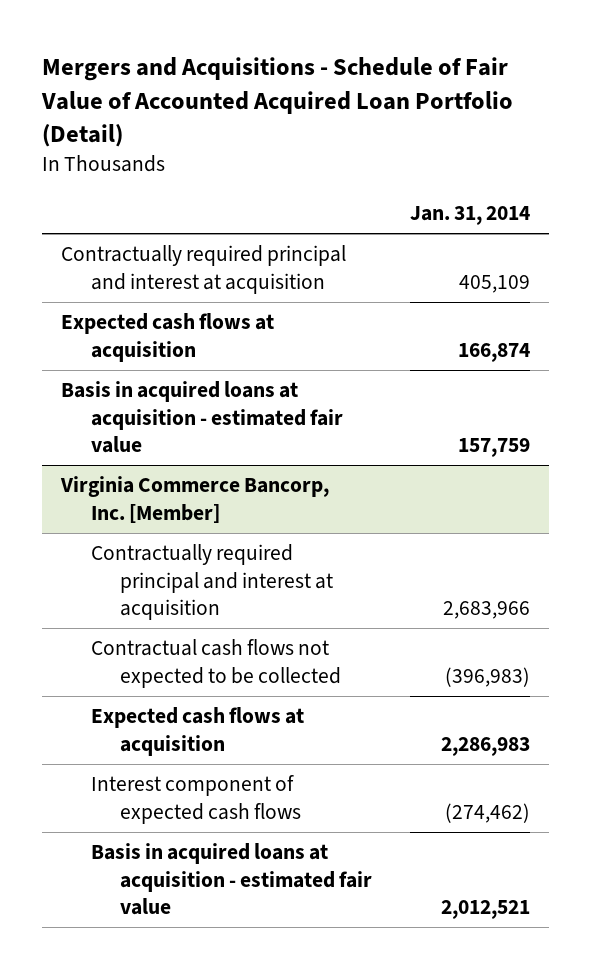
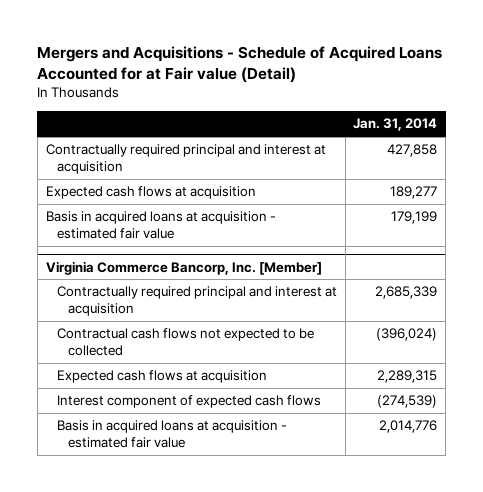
- Mergers and Acquisitions - Schedule of Fair Value of Accounted Acquired Loan Portfolio (Detail)
+ Mergers and Acquisitions - Schedule of Acquired Loans Accounted for at Fair value (Detail)
- Contractually required principal and interest at acquisition | 405,109
- Expected cash flows at acquisition | 166,874
- Basis in acquired loans at acquisition - estimated fair value | 157,759
+ Contractually required principal and interest at acquisition | 427,858
+ Expected cash flows at acquisition | 189,277
+ Basis in acquired loans at acquisition - estimated fair value | 179,199
@ Virginia Commerce Bancorp, Inc. [Member]
- Contractually required principal and interest at acquisition | 2,683,966
- Contractual cash flows not expected to be collected | (396,983)
- Expected cash flows at acquisition | 2,286,983
- Interest component of expected cash flows | (274,462)
- Basis in acquired loans at acquisition - estimated fair value | 2,012,521
+ Contractually required principal and interest at acquisition | 2,685,339
+ Contractual cash flows not expected to be collected | (396,024)
+ Expected cash flows at acquisition | 2,289,315
+ Interest component of expected cash flows | (274,539)
+ Basis in acquired loans at acquisition - estimated fair value | 2,014,776

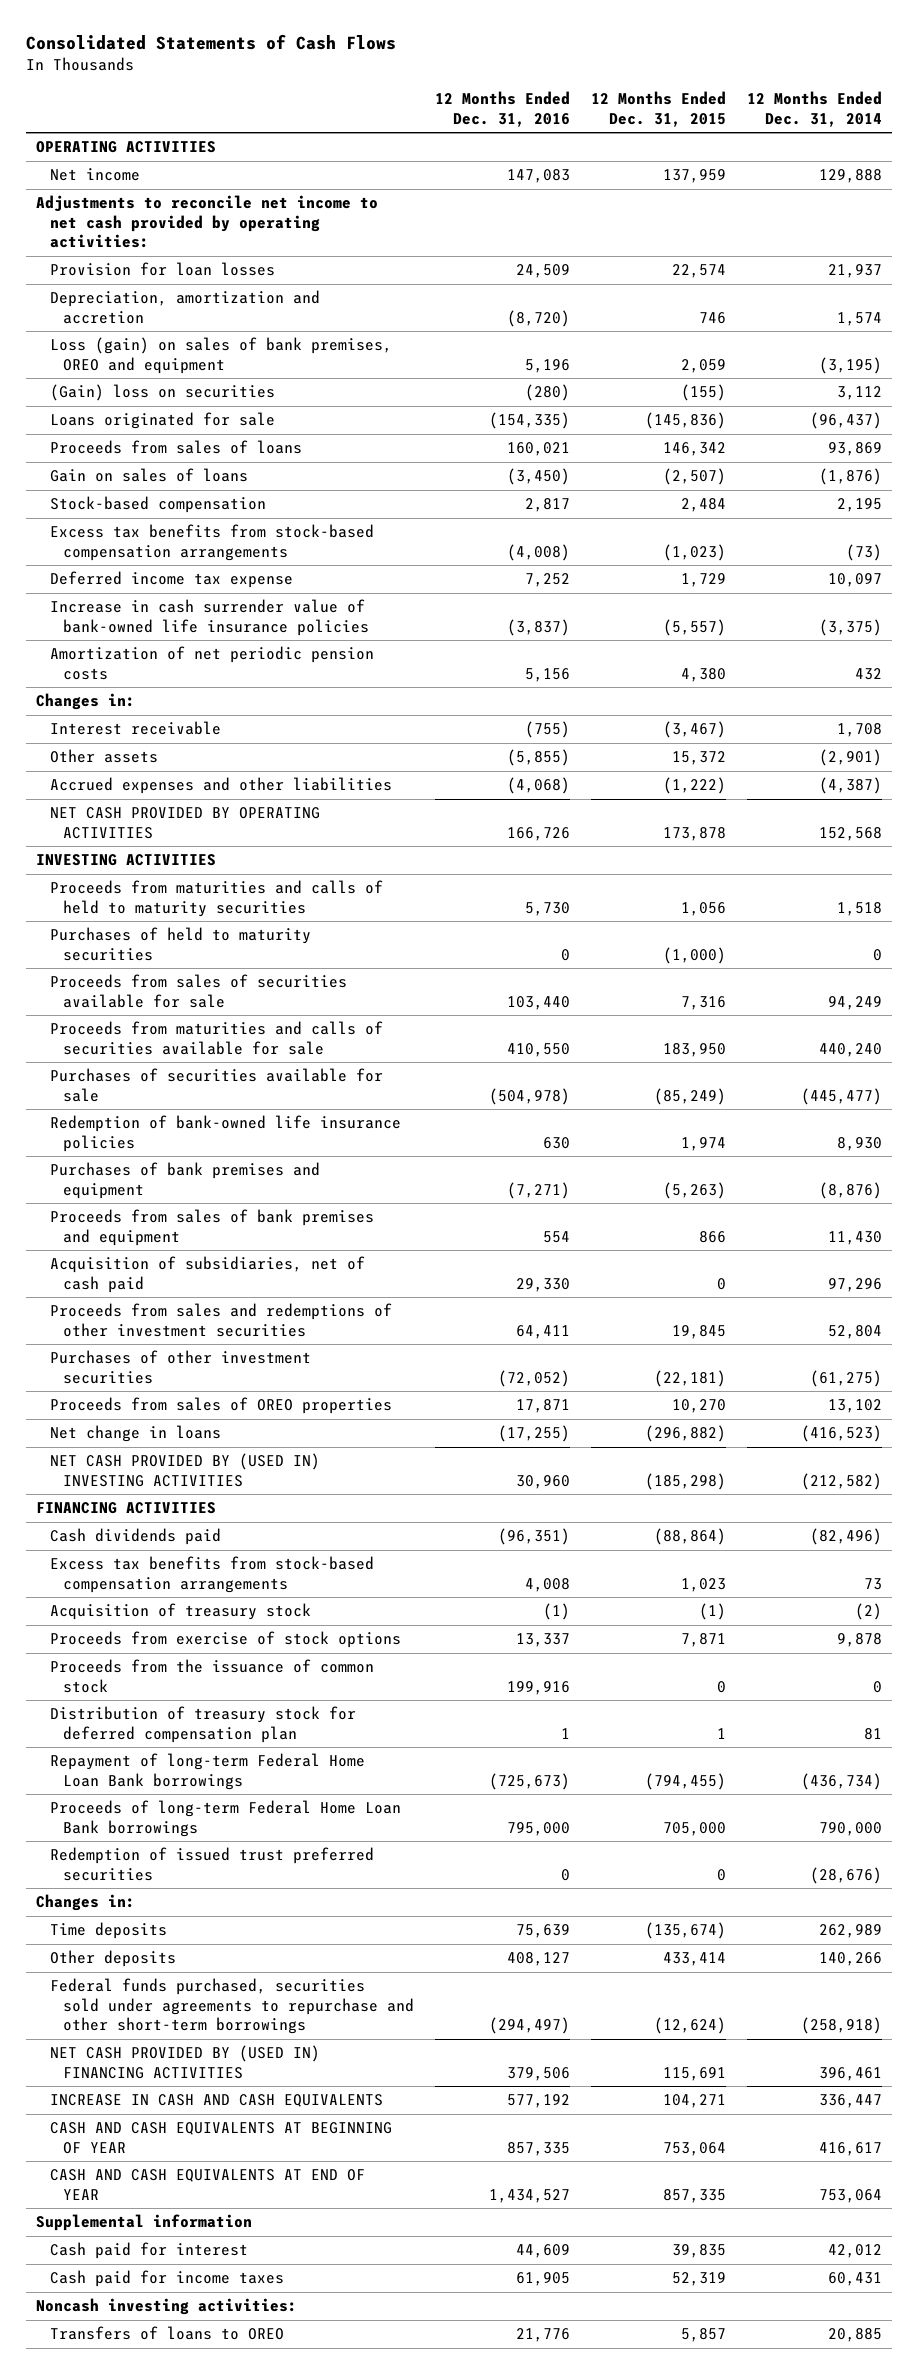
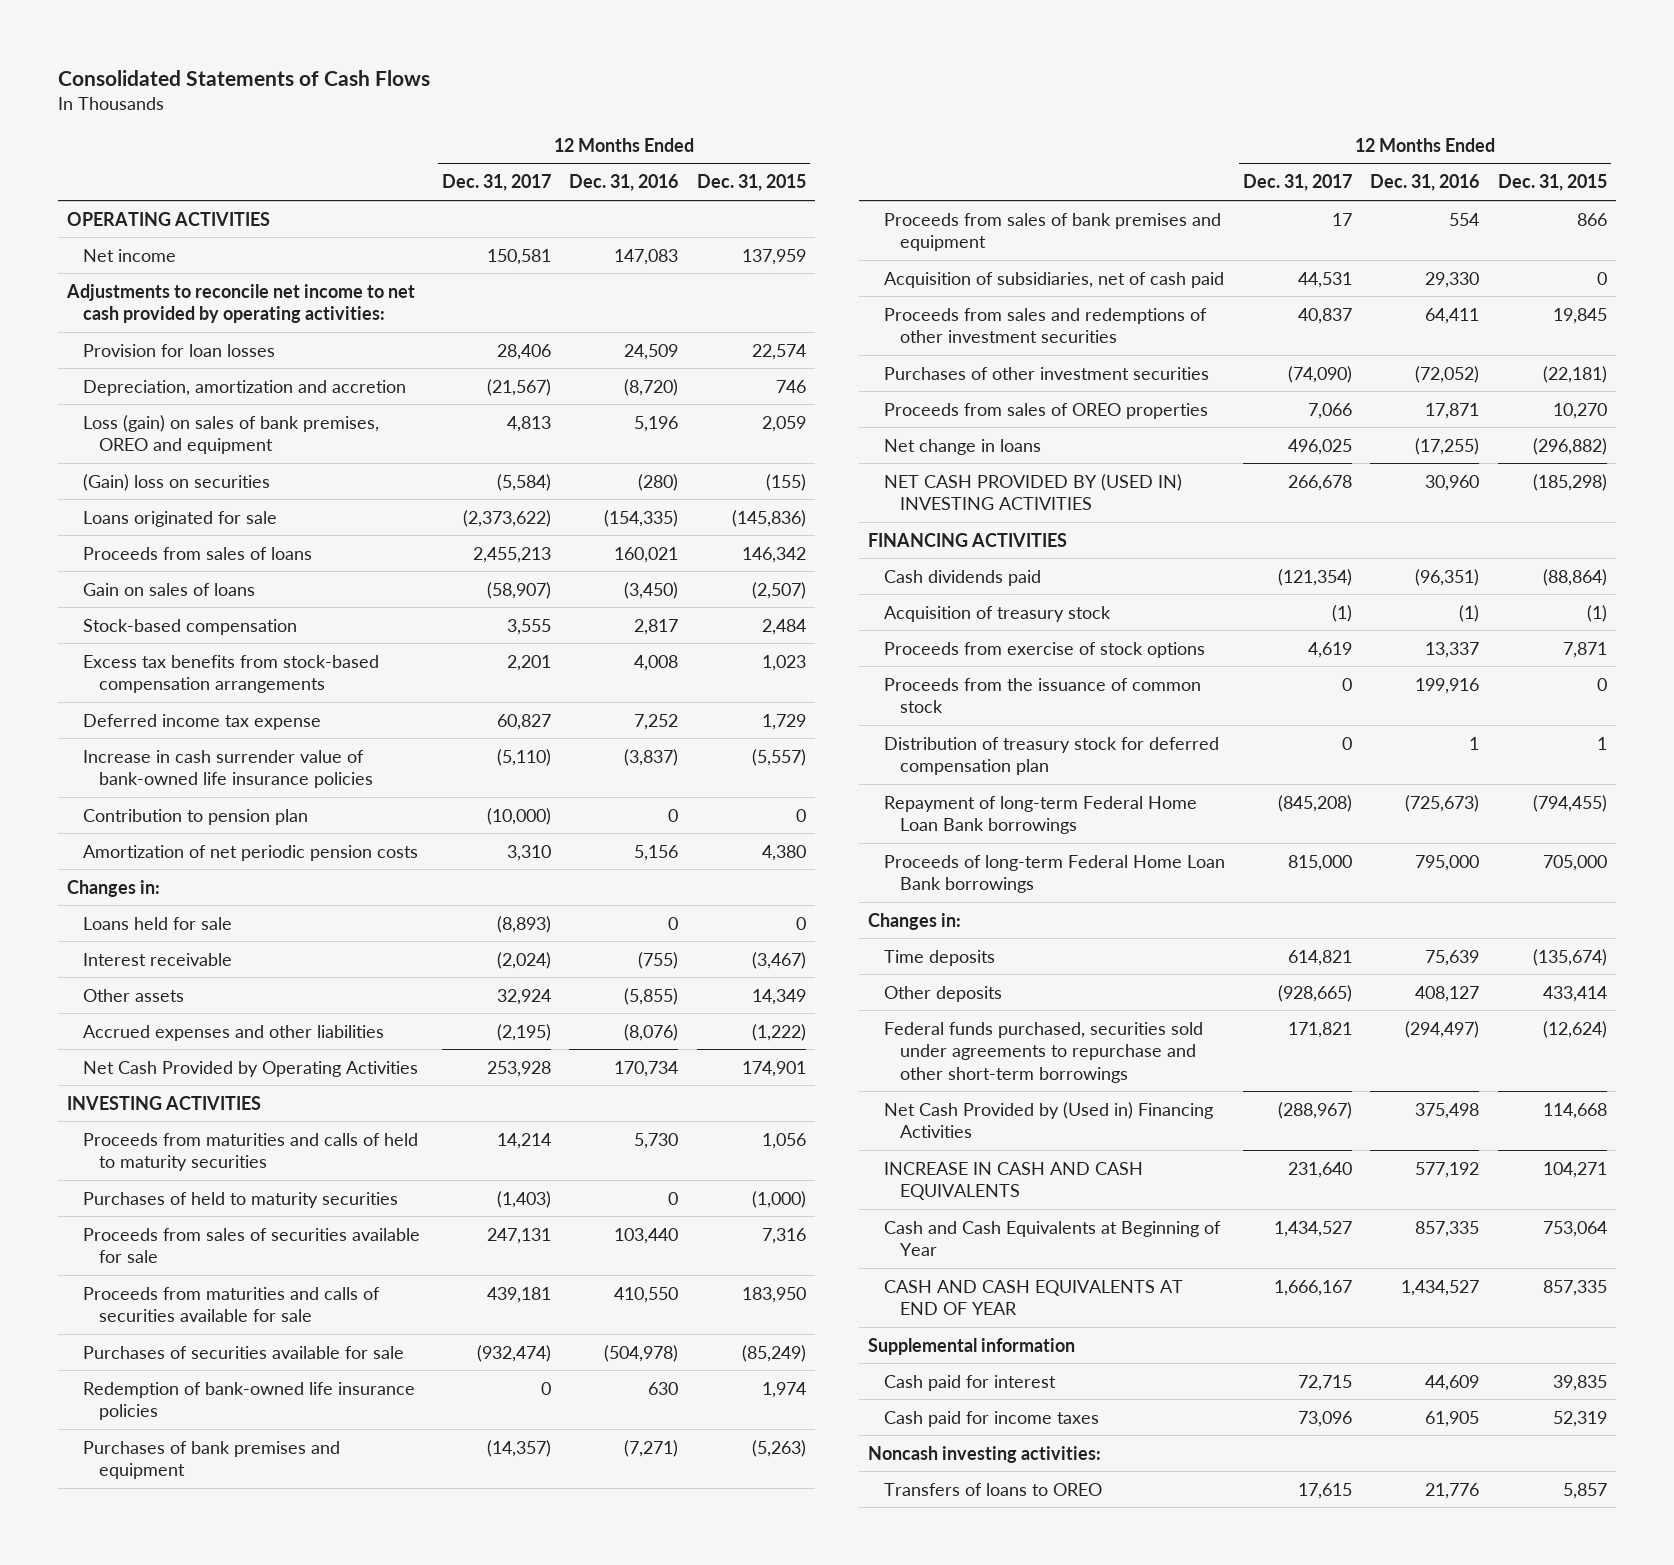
- | 12 Months Ended Dec. 31, 2016 | 12 Months Ended Dec. 31, 2015 | 12 Months Ended Dec. 31, 2014
+ | 12 Months Ended Dec. 31, 2017 | 12 Months Ended Dec. 31, 2016 | 12 Months Ended Dec. 31, 2015
- Excess tax benefits from stock-based compensation arrangements | (4,008) | (1,023) | (73)
moved up: Excess tax benefits from stock-based compensation arrangements | 2,201 | 4,008 | 1,023
+ Contribution to pension plan | (10,000) | 0 | 0
+ Loans held for sale | (8,893) | 0 | 0
- Other assets | (5,855) | 15,372 | (2,901)
- Accrued expenses and other liabilities | (4,068) | (1,222) | (4,387)
- NET CASH PROVIDED BY OPERATING ACTIVITIES | 166,726 | 173,878 | 152,568
+ Other assets | 32,924 | (5,855) | 14,349
+ Accrued expenses and other liabilities | (2,195) | (8,076) | (1,222)
+ Net Cash Provided by Operating Activities | 253,928 | 170,734 | 174,901
- Redemption of issued trust preferred securities | 0 | 0 | (28,676)
- NET CASH PROVIDED BY (USED IN) FINANCING ACTIVITIES | 379,506 | 115,691 | 396,461
+ Net Cash Provided by (Used in) Financing Activities | (288,967) | 375,498 | 114,668
- CASH AND CASH EQUIVALENTS AT BEGINNING OF YEAR | 857,335 | 753,064 | 416,617
+ Cash and Cash Equivalents at Beginning of Year | 1,434,527 | 857,335 | 753,064

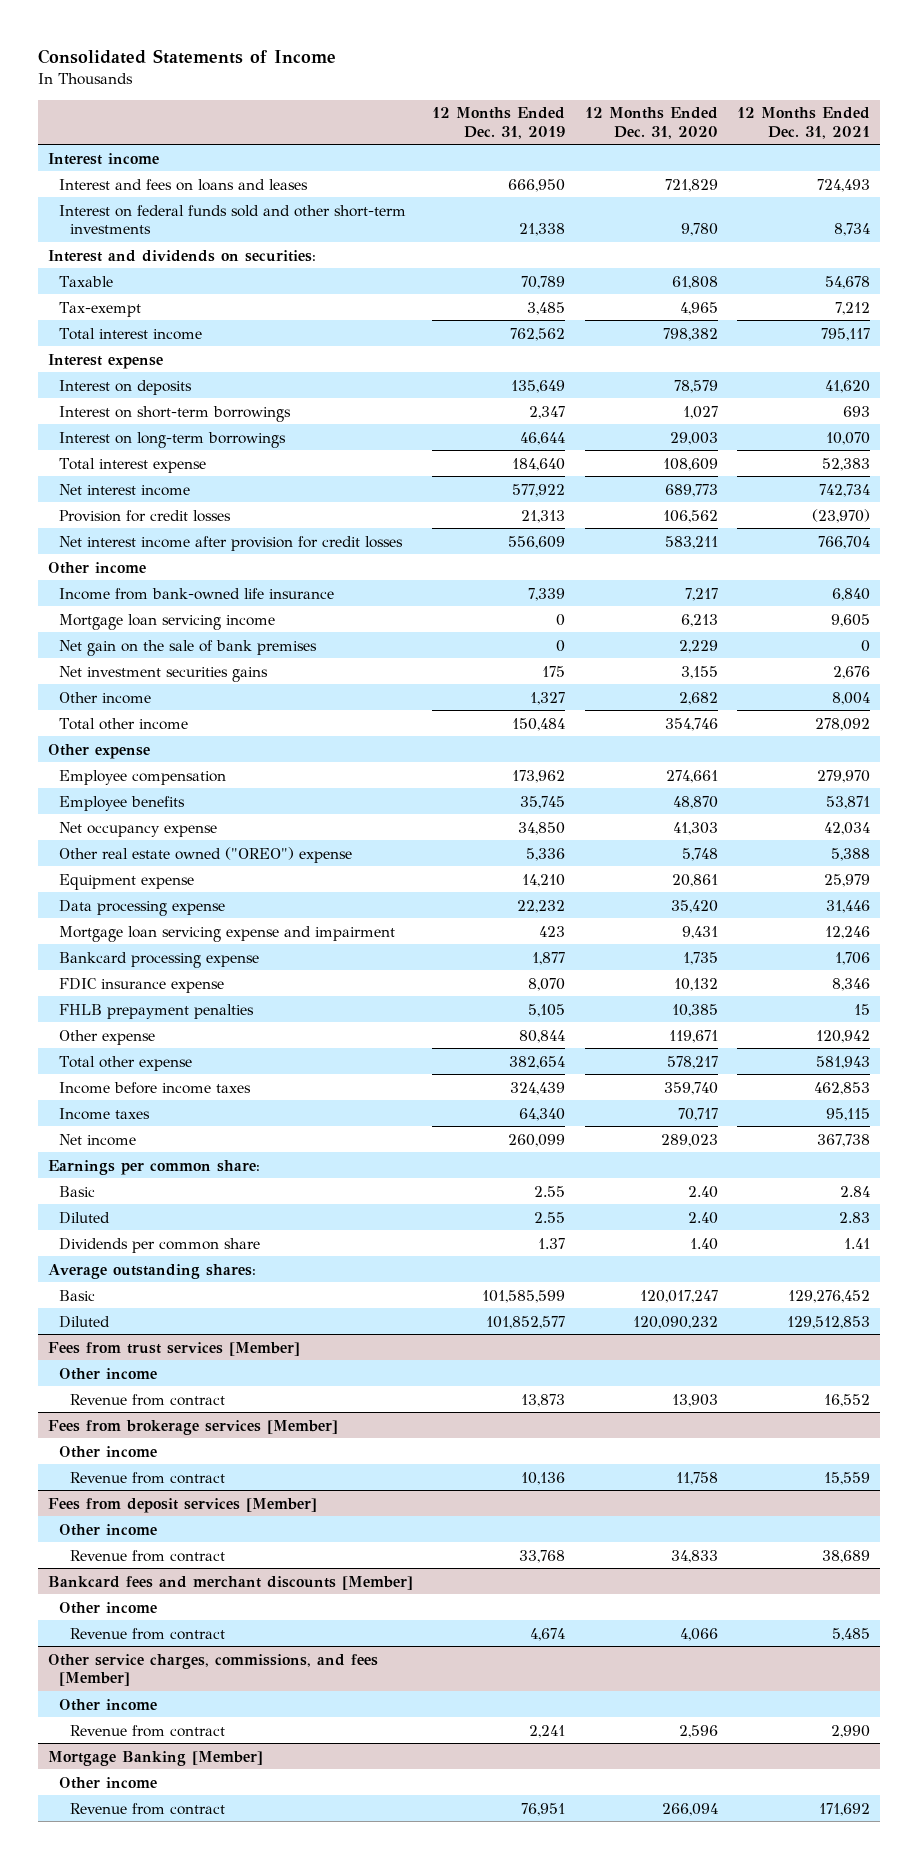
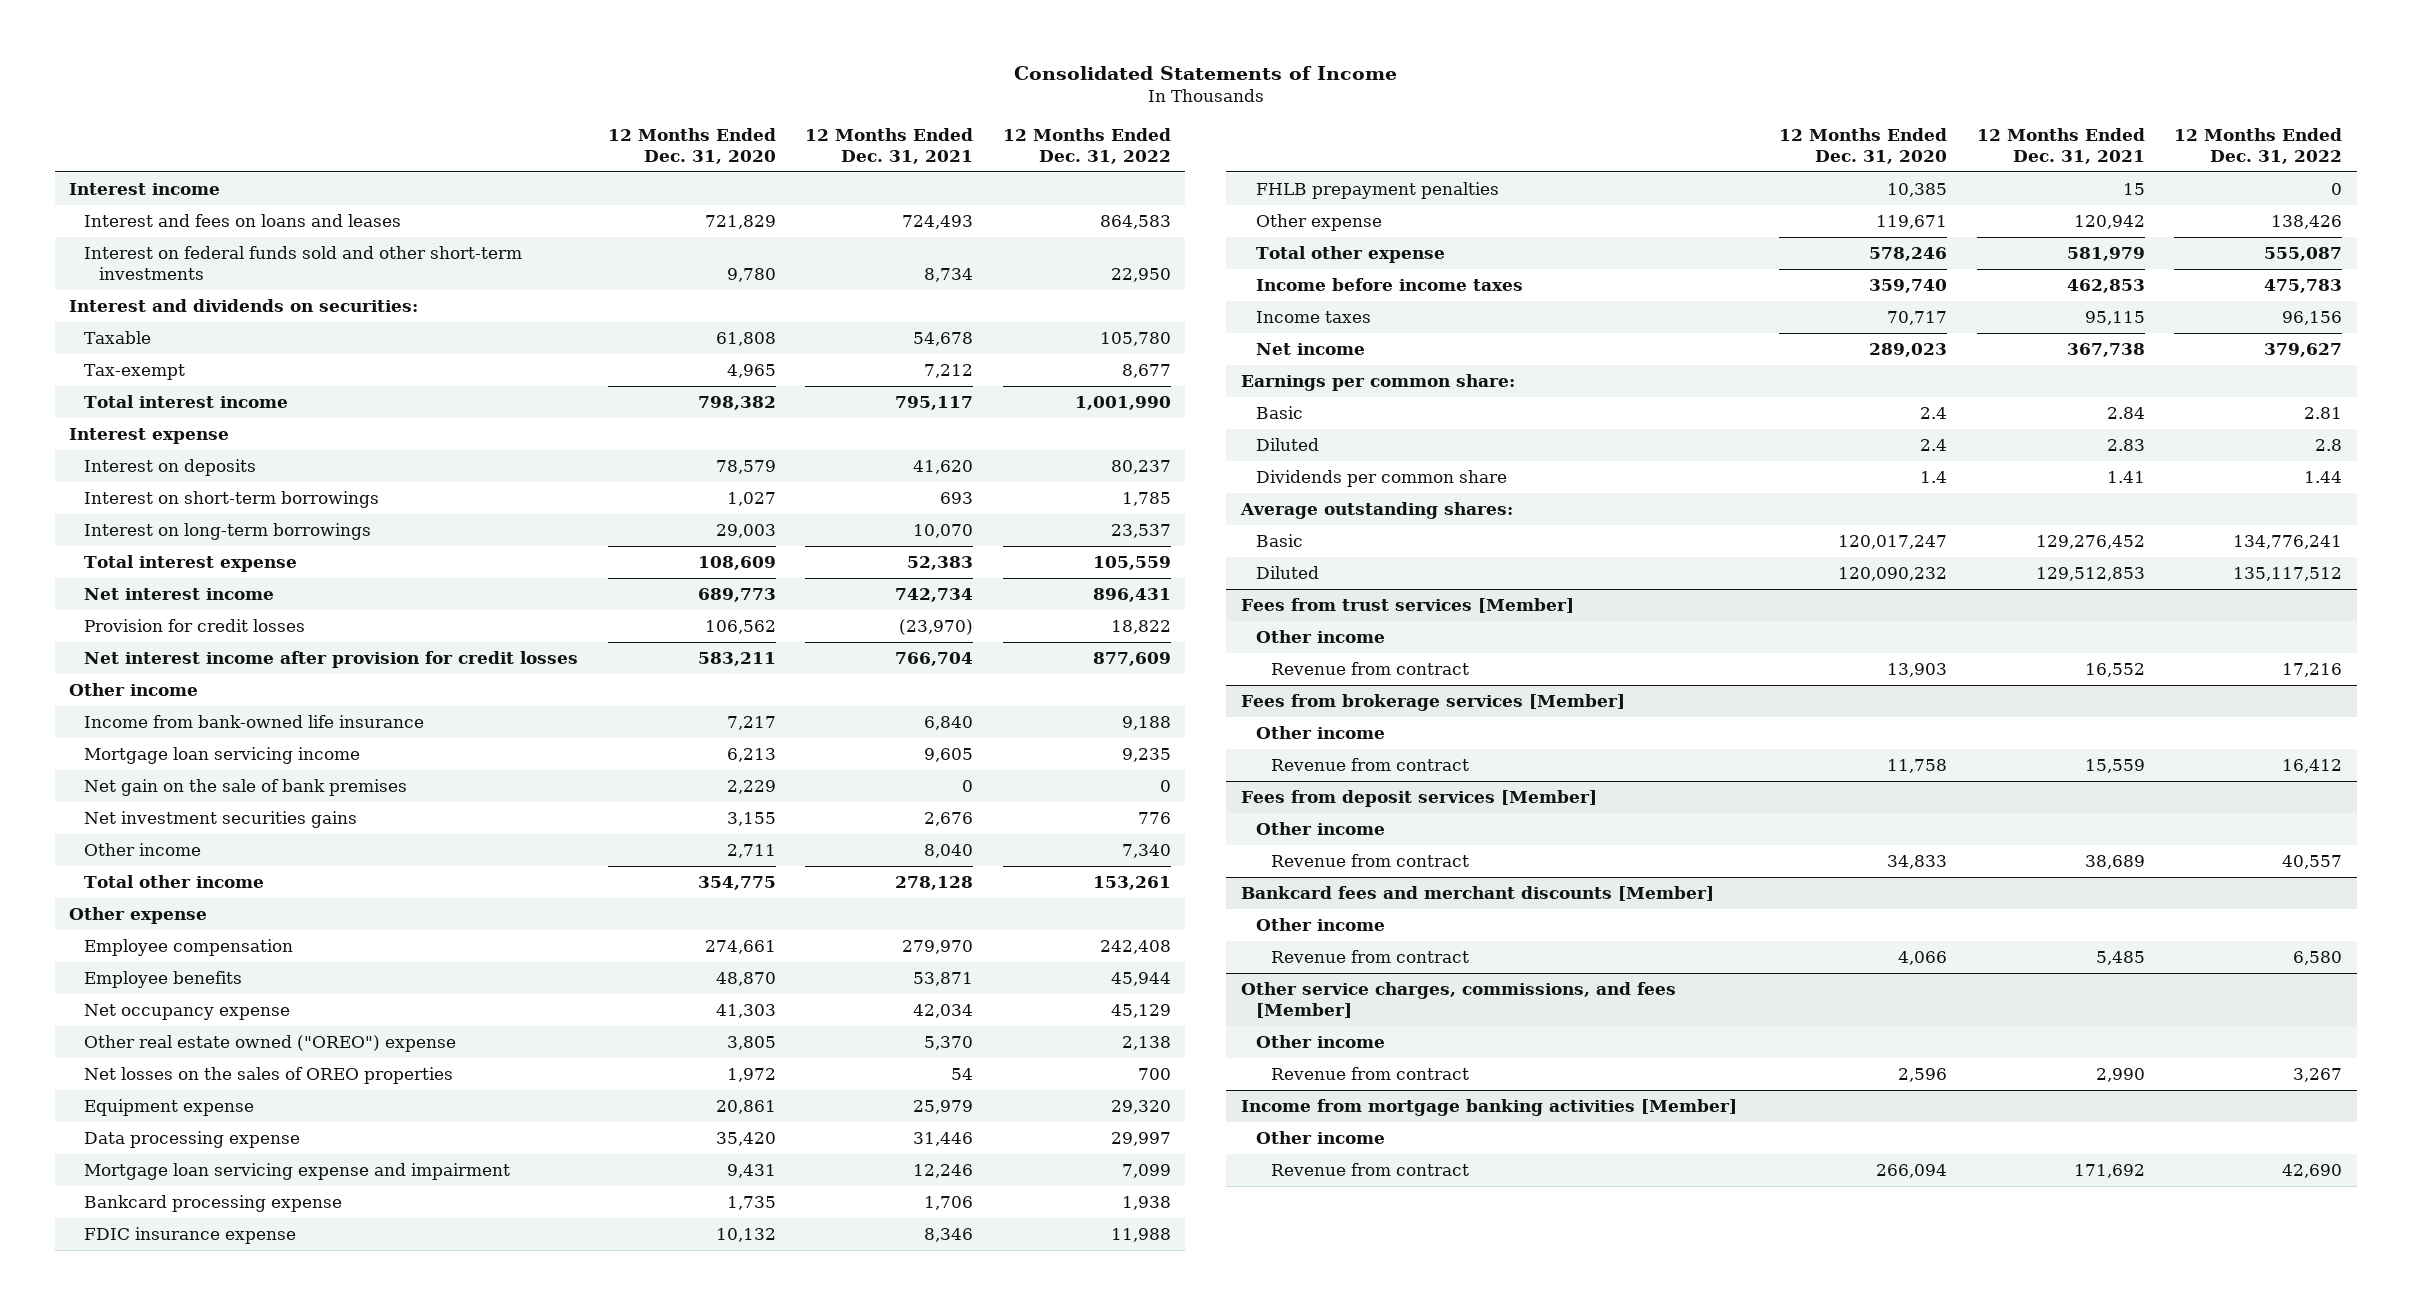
- | 12 Months Ended Dec. 31, 2019 | 12 Months Ended Dec. 31, 2020 | 12 Months Ended Dec. 31, 2021
+ | 12 Months Ended Dec. 31, 2020 | 12 Months Ended Dec. 31, 2021 | 12 Months Ended Dec. 31, 2022
- Other income | 1,327 | 2,682 | 8,004
- Total other income | 150,484 | 354,746 | 278,092
+ Other income | 2,711 | 8,040 | 7,340
+ Total other income | 354,775 | 278,128 | 153,261
- Other real estate owned ("OREO") expense | 5,336 | 5,748 | 5,388
+ Other real estate owned ("OREO") expense | 3,805 | 5,370 | 2,138
+ Net losses on the sales of OREO properties | 1,972 | 54 | 700
- Total other expense | 382,654 | 578,217 | 581,943
+ Total other expense | 578,246 | 581,979 | 555,087
- Basic | 2.55 | 2.40 | 2.84
- Diluted | 2.55 | 2.40 | 2.83
- Dividends per common share | 1.37 | 1.40 | 1.41
+ Basic | 2.4 | 2.84 | 2.81
+ Diluted | 2.4 | 2.83 | 2.8
+ Dividends per common share | 1.4 | 1.41 | 1.44
- Mortgage Banking [Member]
+ Income from mortgage banking activities [Member]

